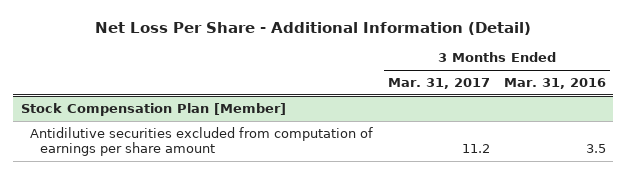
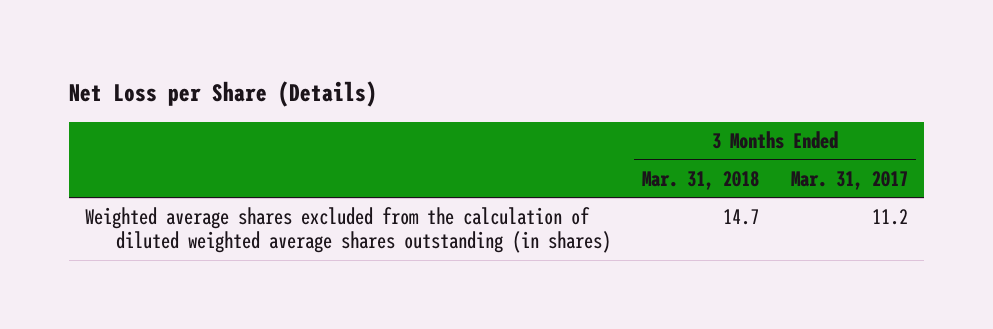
- Net Loss Per Share - Additional Information (Detail)
+ Net Loss per Share (Details)
- | 3 Months Ended Mar. 31, 2017 | 3 Months Ended Mar. 31, 2016
+ | 3 Months Ended Mar. 31, 2018 | 3 Months Ended Mar. 31, 2017
- Stock Compensation Plan [Member]
- Antidilutive securities excluded from computation of earnings per share amount | 11.2 | 3.5
+ Weighted average shares excluded from the calculation of diluted weighted average shares outstanding (in shares) | 14.7 | 11.2

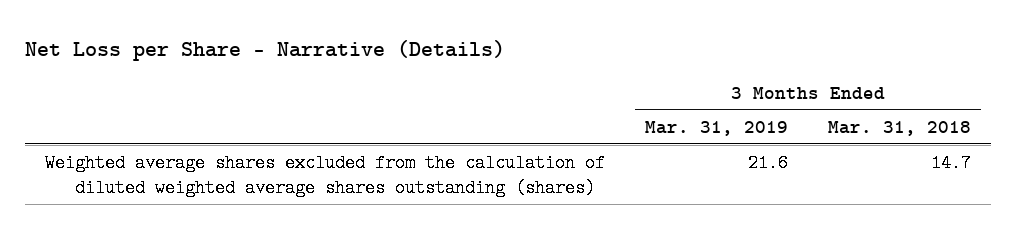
- Net Loss per Share (Details)
+ Net Loss per Share - Narrative (Details)
- | 3 Months Ended Mar. 31, 2018 | 3 Months Ended Mar. 31, 2017
+ | 3 Months Ended Mar. 31, 2019 | 3 Months Ended Mar. 31, 2018
- Weighted average shares excluded from the calculation of diluted weighted average shares outstanding (in shares) | 14.7 | 11.2
+ Weighted average shares excluded from the calculation of diluted weighted average shares outstanding (shares) | 21.6 | 14.7

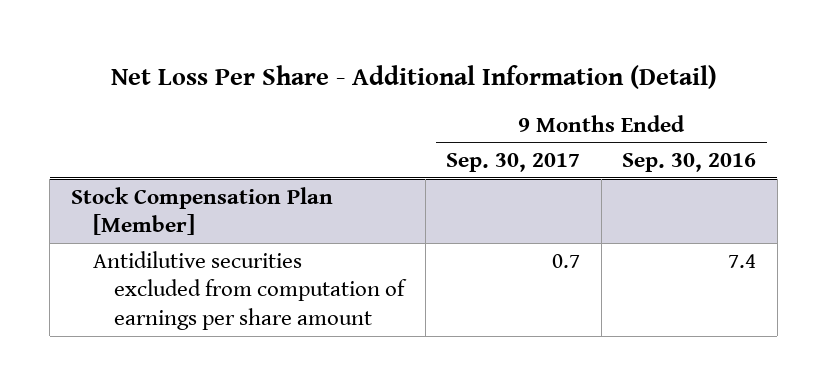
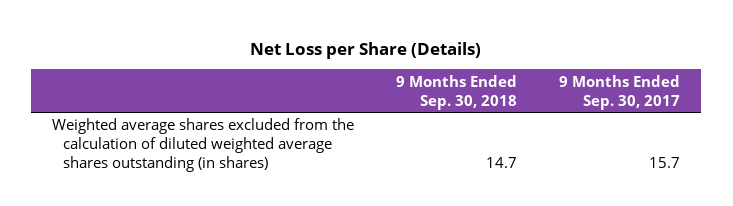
- Net Loss Per Share - Additional Information (Detail)
+ Net Loss per Share (Details)
- | 9 Months Ended Sep. 30, 2017 | 9 Months Ended Sep. 30, 2016
+ | 9 Months Ended Sep. 30, 2018 | 9 Months Ended Sep. 30, 2017
- Stock Compensation Plan [Member]
- Antidilutive securities excluded from computation of earnings per share amount | 0.7 | 7.4
+ Weighted average shares excluded from the calculation of diluted weighted average shares outstanding (in shares) | 14.7 | 15.7

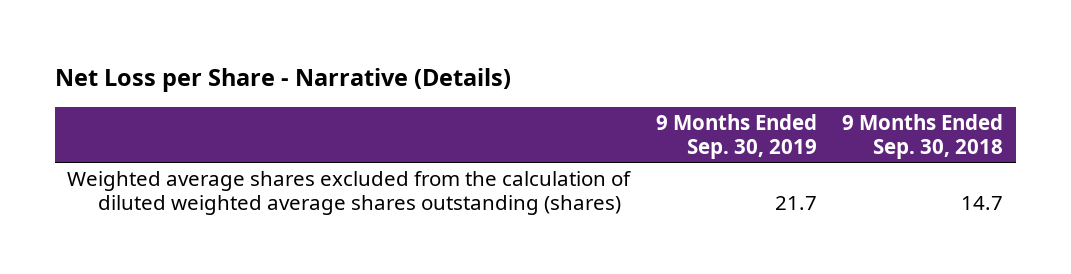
- Net Loss per Share (Details)
+ Net Loss per Share - Narrative (Details)
- | 9 Months Ended Sep. 30, 2018 | 9 Months Ended Sep. 30, 2017
+ | 9 Months Ended Sep. 30, 2019 | 9 Months Ended Sep. 30, 2018
- Weighted average shares excluded from the calculation of diluted weighted average shares outstanding (in shares) | 14.7 | 15.7
+ Weighted average shares excluded from the calculation of diluted weighted average shares outstanding (shares) | 21.7 | 14.7

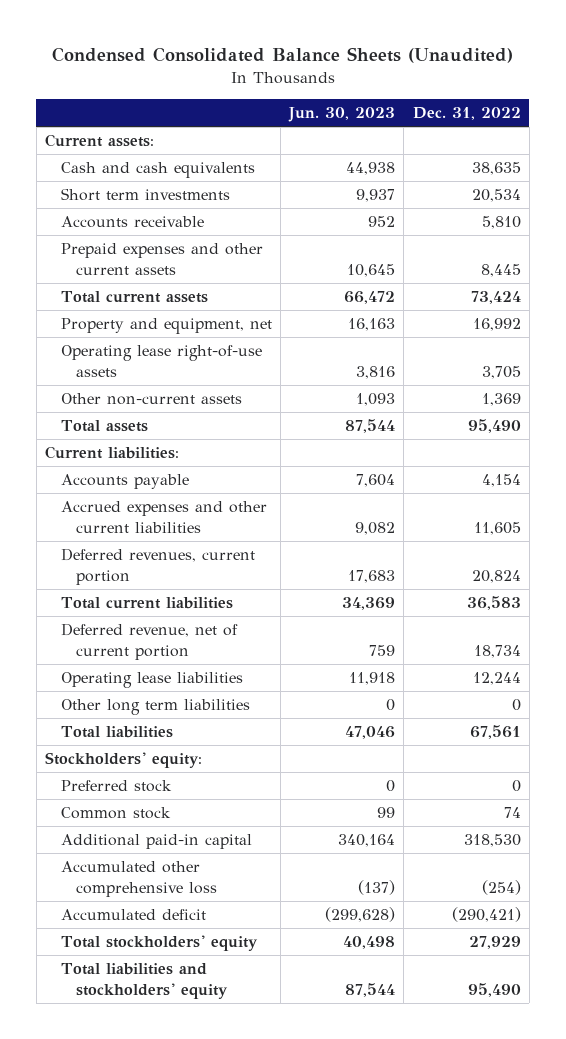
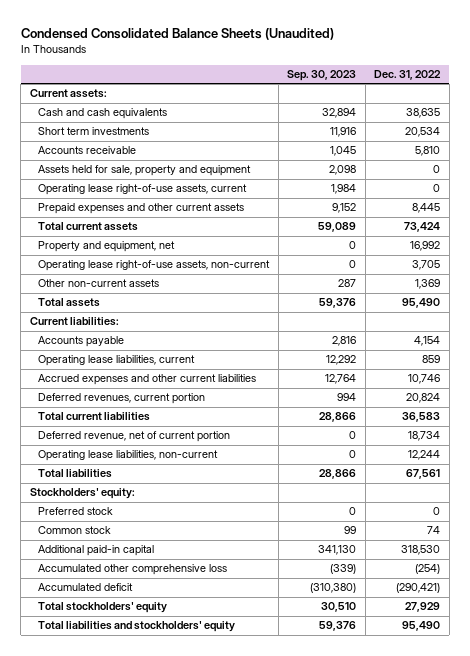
- | Jun. 30, 2023 | Dec. 31, 2022
+ | Sep. 30, 2023 | Dec. 31, 2022
+ Assets held for sale, property and equipment | 2,098 | 0
+ Operating lease right-of-use assets, current | 1,984 | 0
- Operating lease right-of-use assets | 3,816 | 3,705
+ Operating lease right-of-use assets, non-current | 0 | 3,705
- Accrued expenses and other current liabilities | 9,082 | 11,605
+ Operating lease liabilities, current | 12,292 | 859
+ Accrued expenses and other current liabilities | 12,764 | 10,746
- Operating lease liabilities | 11,918 | 12,244
- Other long term liabilities | 0 | 0
+ Operating lease liabilities, non-current | 0 | 12,244

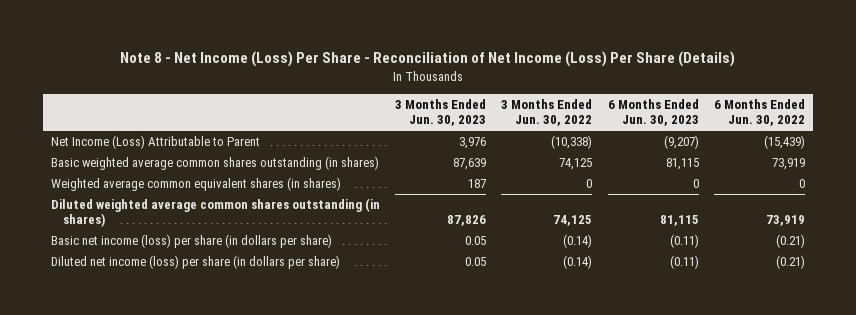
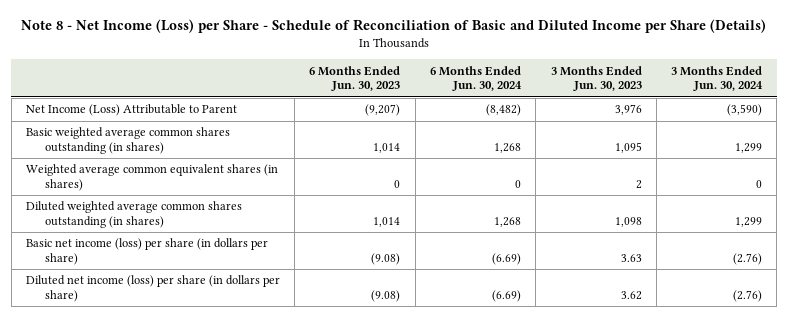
- Note 8 - Net Income (Loss) Per Share - Reconciliation of Net Income (Loss) Per Share (Details)
+ Note 8 - Net Income (Loss) per Share - Schedule of Reconciliation of Basic and Diluted Income per Share (Details)
- | 3 Months Ended Jun. 30, 2023 | 3 Months Ended Jun. 30, 2022 | 6 Months Ended Jun. 30, 2023 | 6 Months Ended Jun. 30, 2022
+ | 6 Months Ended Jun. 30, 2023 | 6 Months Ended Jun. 30, 2024 | 3 Months Ended Jun. 30, 2023 | 3 Months Ended Jun. 30, 2024
- Basic weighted average common shares outstanding (in shares) | 87,639 | 74,125 | 81,115 | 73,919
- Weighted average common equivalent shares (in shares) | 187 | 0 | 0 | 0
- Diluted weighted average common shares outstanding (in shares) | 87,826 | 74,125 | 81,115 | 73,919
- Basic net income (loss) per share (in dollars per share) | 0.05 | (0.14) | (0.11) | (0.21)
- Diluted net income (loss) per share (in dollars per share) | 0.05 | (0.14) | (0.11) | (0.21)
+ Basic weighted average common shares outstanding (in shares) | 1,014 | 1,268 | 1,095 | 1,299
+ Weighted average common equivalent shares (in shares) | 0 | 0 | 2 | 0
+ Diluted weighted average common shares outstanding (in shares) | 1,014 | 1,268 | 1,098 | 1,299
+ Basic net income (loss) per share (in dollars per share) | (9.08) | (6.69) | 3.63 | (2.76)
+ Diluted net income (loss) per share (in dollars per share) | (9.08) | (6.69) | 3.62 | (2.76)

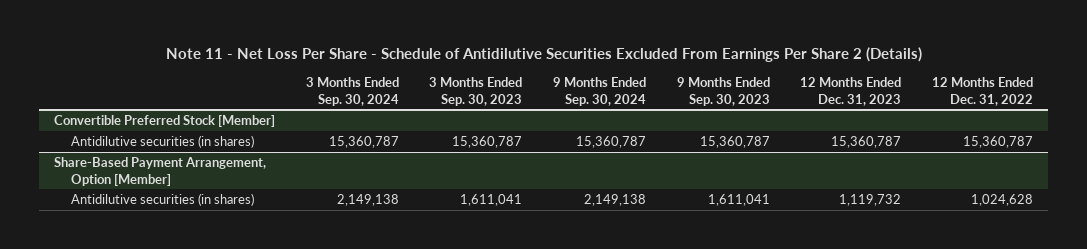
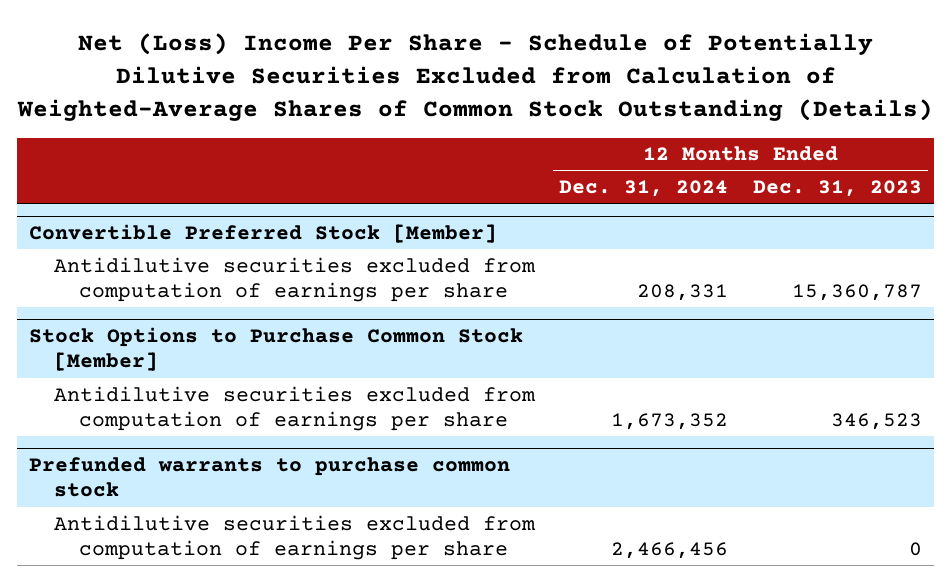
- Note 11 - Net Loss Per Share - Schedule of Antidilutive Securities Excluded From Earnings Per Share 2 (Details)
+ Net (Loss) Income Per Share - Schedule of Potentially Dilutive Securities Excluded from Calculation of Weighted-Average Shares of Common Stock Outstanding (Details)
- | 3 Months Ended Sep. 30, 2024 | 3 Months Ended Sep. 30, 2023 | 9 Months Ended Sep. 30, 2024 | 9 Months Ended Sep. 30, 2023 | 12 Months Ended Dec. 31, 2023 | 12 Months Ended Dec. 31, 2022
+ | 12 Months Ended Dec. 31, 2024 | 12 Months Ended Dec. 31, 2023
@ Convertible Preferred Stock [Member]
- Antidilutive securities (in shares) | 15,360,787 | 15,360,787 | 15,360,787 | 15,360,787 | 15,360,787 | 15,360,787
- Share-Based Payment Arrangement, Option [Member]
- Antidilutive securities (in shares) | 2,149,138 | 1,611,041 | 2,149,138 | 1,611,041 | 1,119,732 | 1,024,628
@ Convertible Preferred Stock [Member]
+ Antidilutive securities excluded from computation of earnings per share | 208,331 | 15,360,787
+ Stock Options to Purchase Common Stock [Member]
+ Antidilutive securities excluded from computation of earnings per share | 1,673,352 | 346,523
+ Prefunded warrants to purchase common stock
+ Antidilutive securities excluded from computation of earnings per share | 2,466,456 | 0

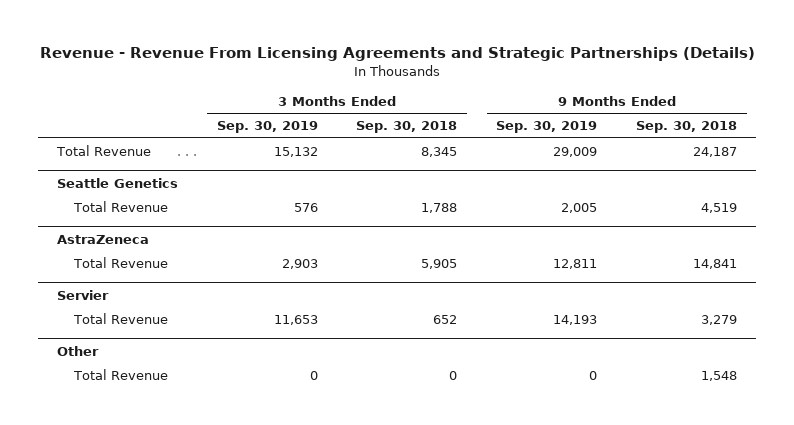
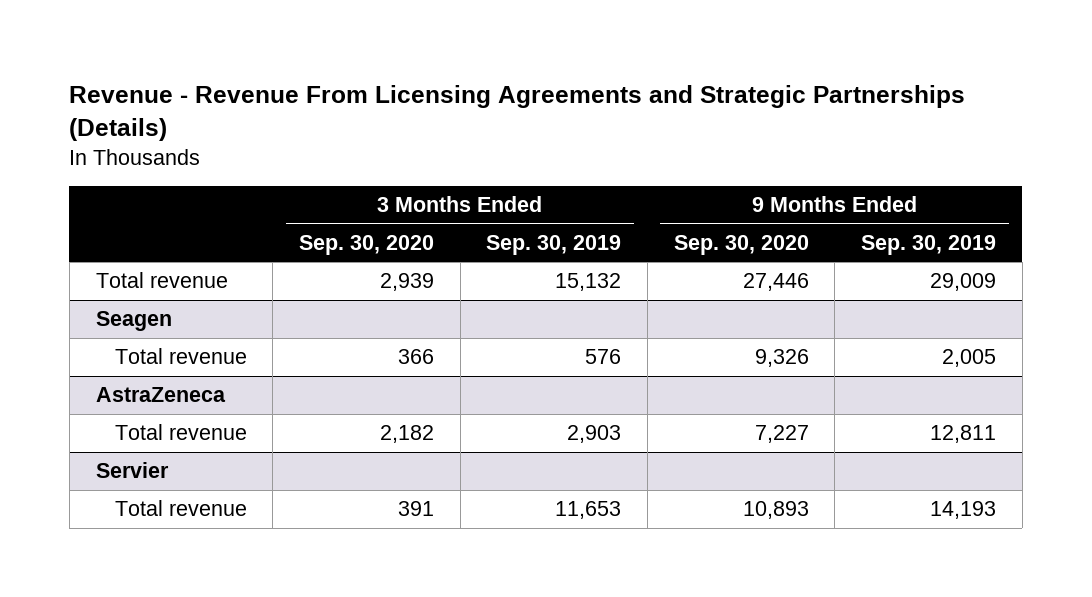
- | 3 Months Ended Sep. 30, 2019 | 3 Months Ended Sep. 30, 2018 | 9 Months Ended Sep. 30, 2019 | 9 Months Ended Sep. 30, 2018
+ | 3 Months Ended Sep. 30, 2020 | 3 Months Ended Sep. 30, 2019 | 9 Months Ended Sep. 30, 2020 | 9 Months Ended Sep. 30, 2019
- Total Revenue | 15,132 | 8,345 | 29,009 | 24,187
- Seattle Genetics
- Total Revenue | 576 | 1,788 | 2,005 | 4,519
+ Total revenue | 2,939 | 15,132 | 27,446 | 29,009
+ Seagen
+ Total revenue | 366 | 576 | 9,326 | 2,005
@ AstraZeneca
- Total Revenue | 2,903 | 5,905 | 12,811 | 14,841
+ Total revenue | 2,182 | 2,903 | 7,227 | 12,811
@ Servier
- Total Revenue | 11,653 | 652 | 14,193 | 3,279
- Other
- Total Revenue | 0 | 0 | 0 | 1,548
@ Servier
+ Total revenue | 391 | 11,653 | 10,893 | 14,193

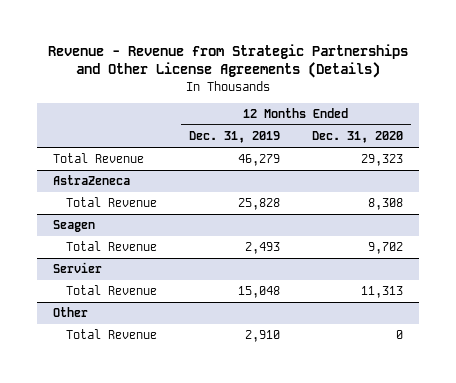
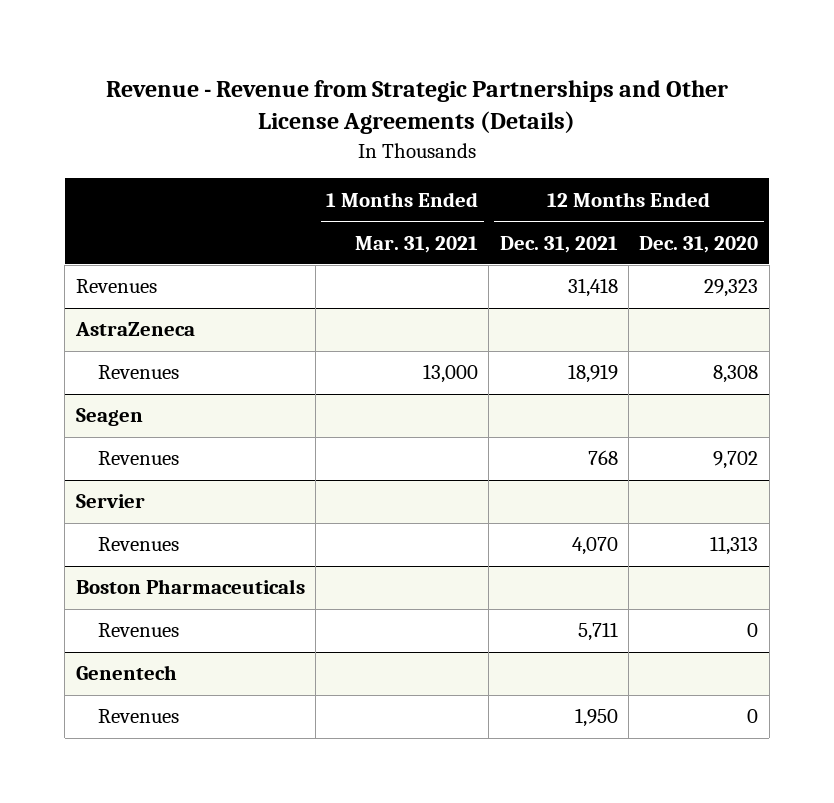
- | 12 Months Ended Dec. 31, 2019 | 12 Months Ended Dec. 31, 2020
+ | 1 Months Ended Mar. 31, 2021 | 12 Months Ended Dec. 31, 2021 | 12 Months Ended Dec. 31, 2020
- Total Revenue | 46,279 | 29,323
+ Revenues | | 31,418 | 29,323
@ AstraZeneca
- Total Revenue | 25,828 | 8,308
+ Revenues | 13,000 | 18,919 | 8,308
@ Seagen
- Total Revenue | 2,493 | 9,702
+ Revenues | | 768 | 9,702
@ Servier
- Total Revenue | 15,048 | 11,313
- Other
- Total Revenue | 2,910 | 0
@ Servier
+ Revenues | | 4,070 | 11,313
+ Boston Pharmaceuticals
+ Revenues | | 5,711 | 0
+ Genentech
+ Revenues | | 1,950 | 0

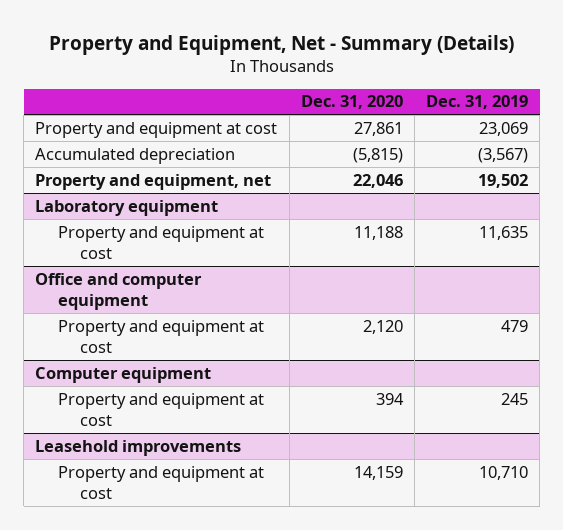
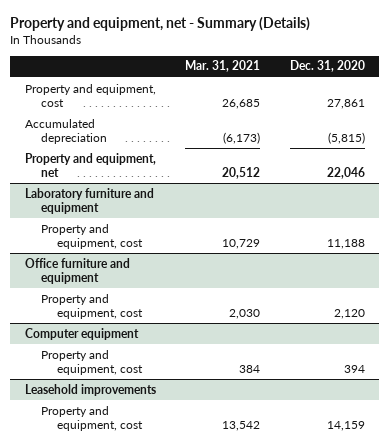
- Property and Equipment, Net - Summary (Details)
+ Property and equipment, net - Summary (Details)
- | Dec. 31, 2020 | Dec. 31, 2019
+ | Mar. 31, 2021 | Dec. 31, 2020
- Property and equipment at cost | 27,861 | 23,069
+ Property and equipment, cost | 26,685 | 27,861
- Laboratory equipment
- Property and equipment at cost | 11,188 | 11,635
- Office and computer equipment
- Property and equipment at cost | 2,120 | 479
+ Laboratory furniture and equipment
+ Property and equipment, cost | 10,729 | 11,188
+ Office furniture and equipment
+ Property and equipment, cost | 2,030 | 2,120
@ Computer equipment
- Property and equipment at cost | 394 | 245
+ Property and equipment, cost | 384 | 394
@ Leasehold improvements
- Property and equipment at cost | 14,159 | 10,710
+ Property and equipment, cost | 13,542 | 14,159

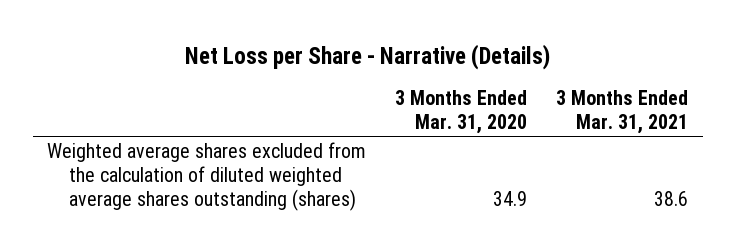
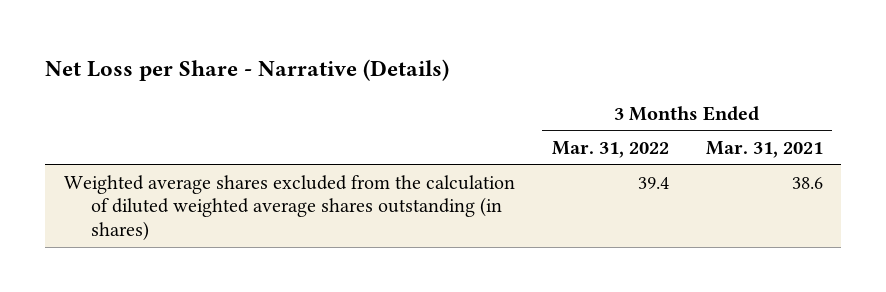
- | 3 Months Ended Mar. 31, 2020 | 3 Months Ended Mar. 31, 2021
+ | 3 Months Ended Mar. 31, 2022 | 3 Months Ended Mar. 31, 2021
- Weighted average shares excluded from the calculation of diluted weighted average shares outstanding (shares) | 34.9 | 38.6
+ Weighted average shares excluded from the calculation of diluted weighted average shares outstanding (in shares) | 39.4 | 38.6

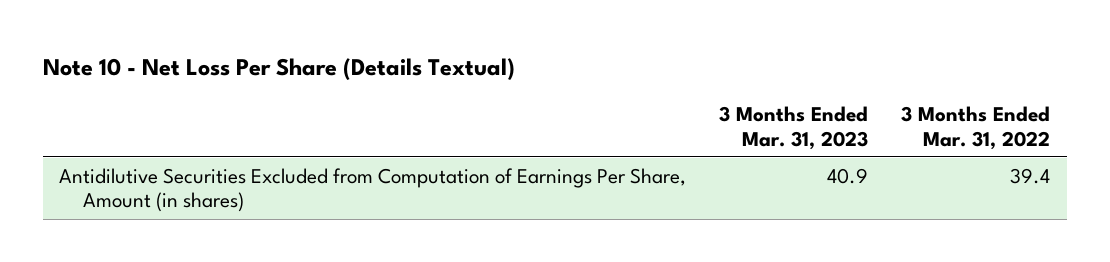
- Net Loss per Share - Narrative (Details)
+ Note 10 - Net Loss Per Share (Details Textual)
- | 3 Months Ended Mar. 31, 2022 | 3 Months Ended Mar. 31, 2021
+ | 3 Months Ended Mar. 31, 2023 | 3 Months Ended Mar. 31, 2022
- Weighted average shares excluded from the calculation of diluted weighted average shares outstanding (in shares) | 39.4 | 38.6
+ Antidilutive Securities Excluded from Computation of Earnings Per Share, Amount (in shares) | 40.9 | 39.4

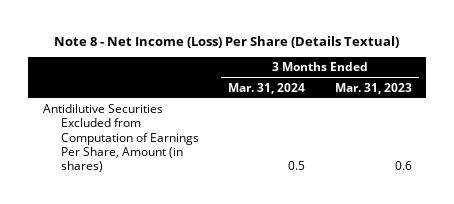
- Note 10 - Net Loss Per Share (Details Textual)
+ Note 8 - Net Income (Loss) Per Share (Details Textual)
- | 3 Months Ended Mar. 31, 2023 | 3 Months Ended Mar. 31, 2022
+ | 3 Months Ended Mar. 31, 2024 | 3 Months Ended Mar. 31, 2023
- Antidilutive Securities Excluded from Computation of Earnings Per Share, Amount (in shares) | 40.9 | 39.4
+ Antidilutive Securities Excluded from Computation of Earnings Per Share, Amount (in shares) | 0.5 | 0.6

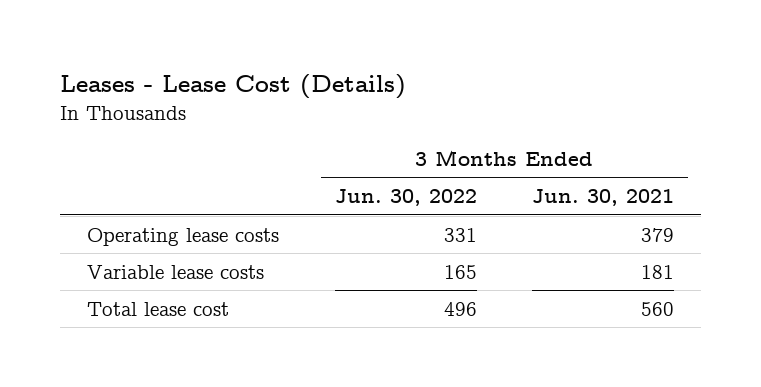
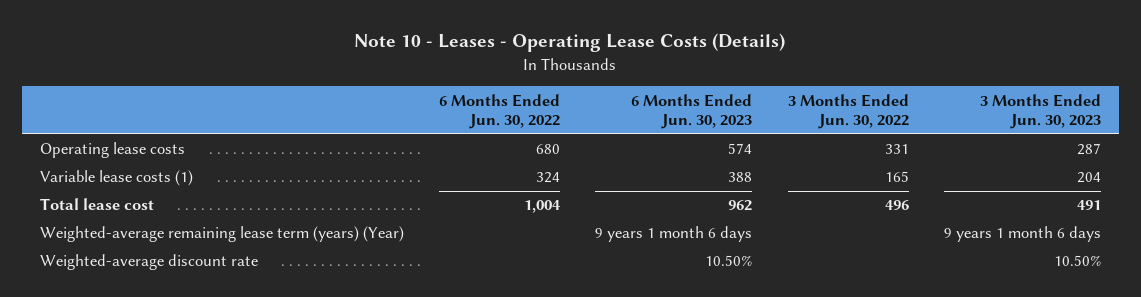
- Leases - Lease Cost (Details)
+ Note 10 - Leases - Operating Lease Costs (Details)
- | 3 Months Ended Jun. 30, 2022 | 3 Months Ended Jun. 30, 2021
+ | 6 Months Ended Jun. 30, 2022 | 6 Months Ended Jun. 30, 2023 | 3 Months Ended Jun. 30, 2022 | 3 Months Ended Jun. 30, 2023
- Variable lease costs | 165 | 181
+ Variable lease costs (1) | 324 | 388 | 165 | 204
+ Weighted-average remaining lease term (years) (Year) | | 9 years 1 month 6 days | | 9 years 1 month 6 days
+ Weighted-average discount rate | | 10.50% | | 10.50%

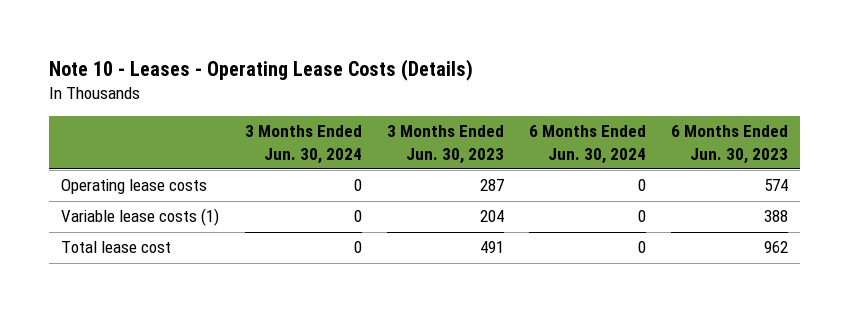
- | 6 Months Ended Jun. 30, 2022 | 6 Months Ended Jun. 30, 2023 | 3 Months Ended Jun. 30, 2022 | 3 Months Ended Jun. 30, 2023
+ | 3 Months Ended Jun. 30, 2024 | 3 Months Ended Jun. 30, 2023 | 6 Months Ended Jun. 30, 2024 | 6 Months Ended Jun. 30, 2023
- Weighted-average remaining lease term (years) (Year) | | 9 years 1 month 6 days | | 9 years 1 month 6 days
- Weighted-average discount rate | | 10.50% | | 10.50%

